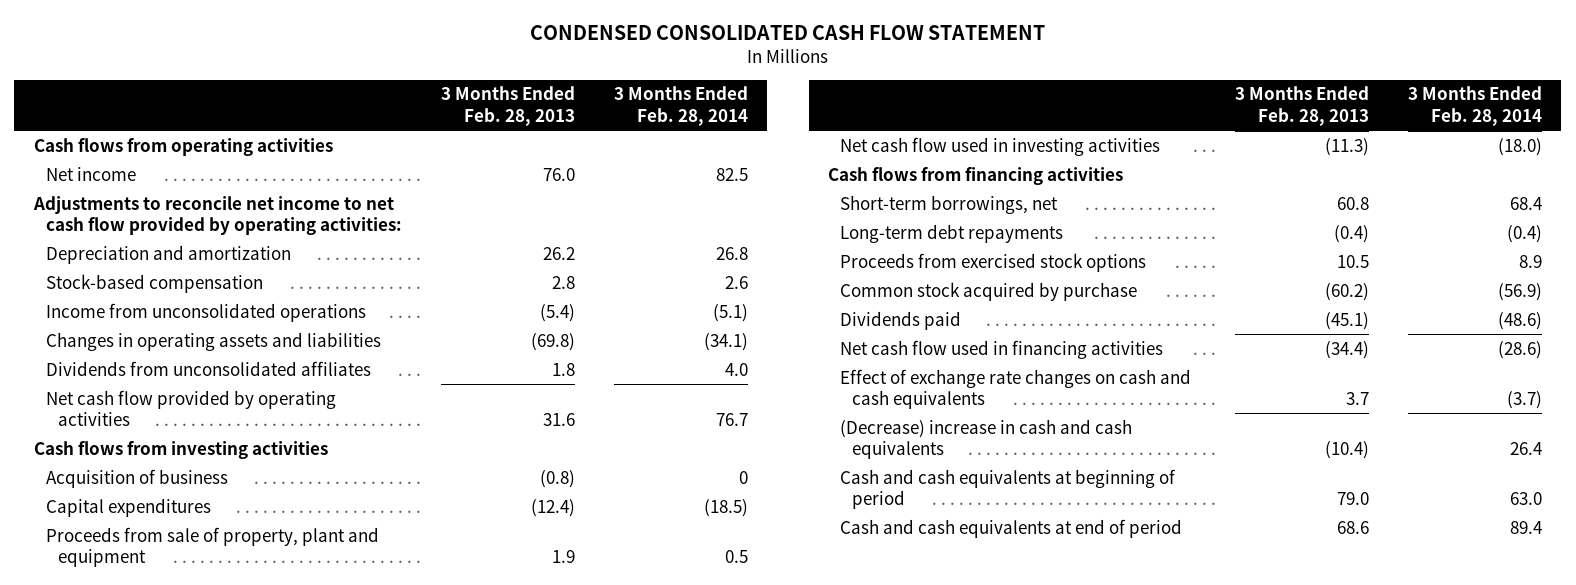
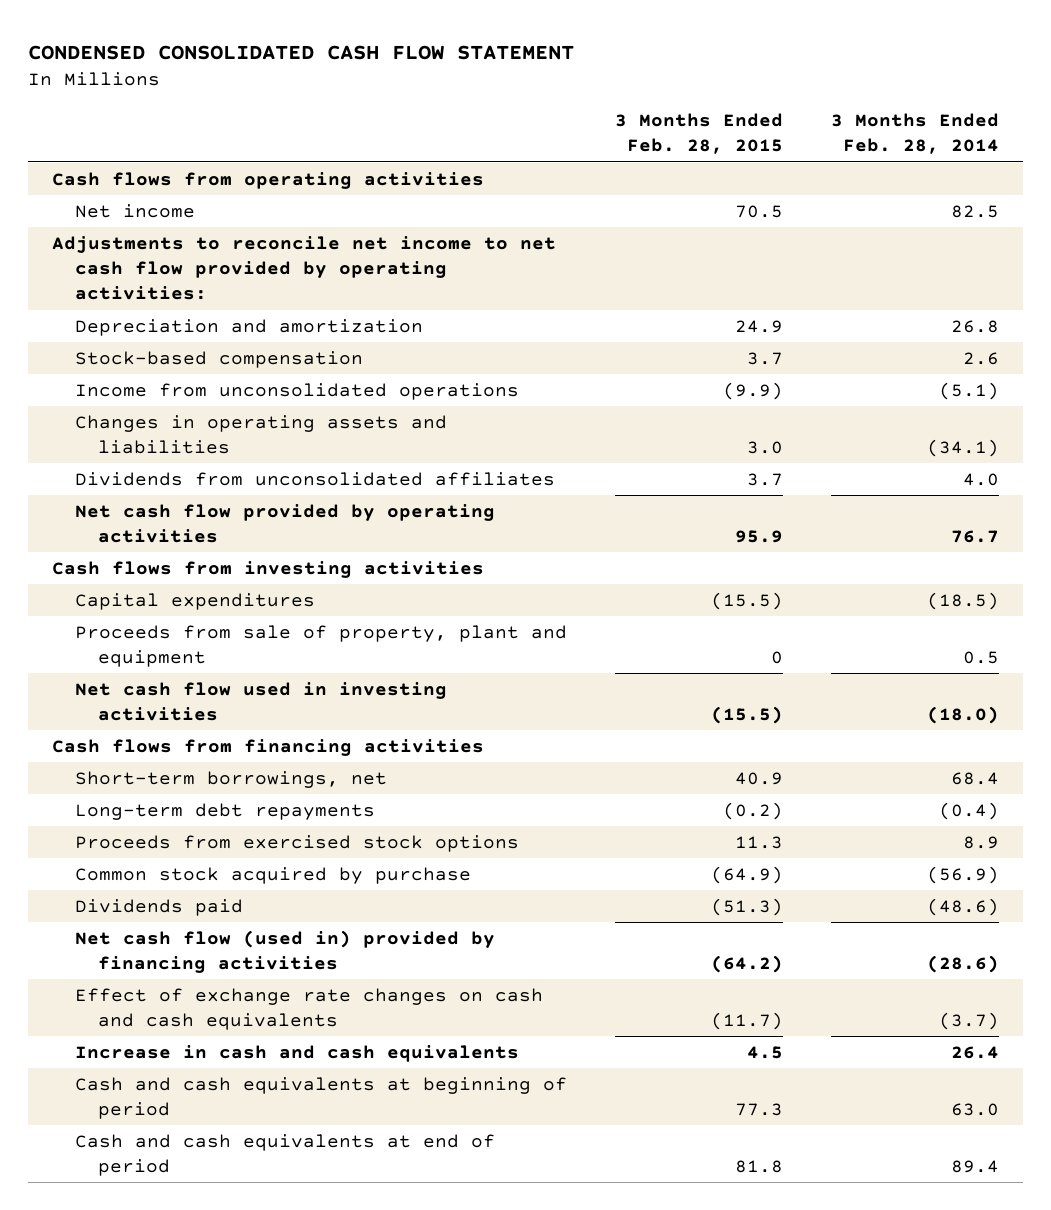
- | 3 Months Ended Feb. 28, 2013 | 3 Months Ended Feb. 28, 2014
+ | 3 Months Ended Feb. 28, 2015 | 3 Months Ended Feb. 28, 2014
- Acquisition of business | (0.8) | 0
- Net cash flow used in financing activities | (34.4) | (28.6)
+ Net cash flow (used in) provided by financing activities | (64.2) | (28.6)
- (Decrease) increase in cash and cash equivalents | (10.4) | 26.4
+ Increase in cash and cash equivalents | 4.5 | 26.4

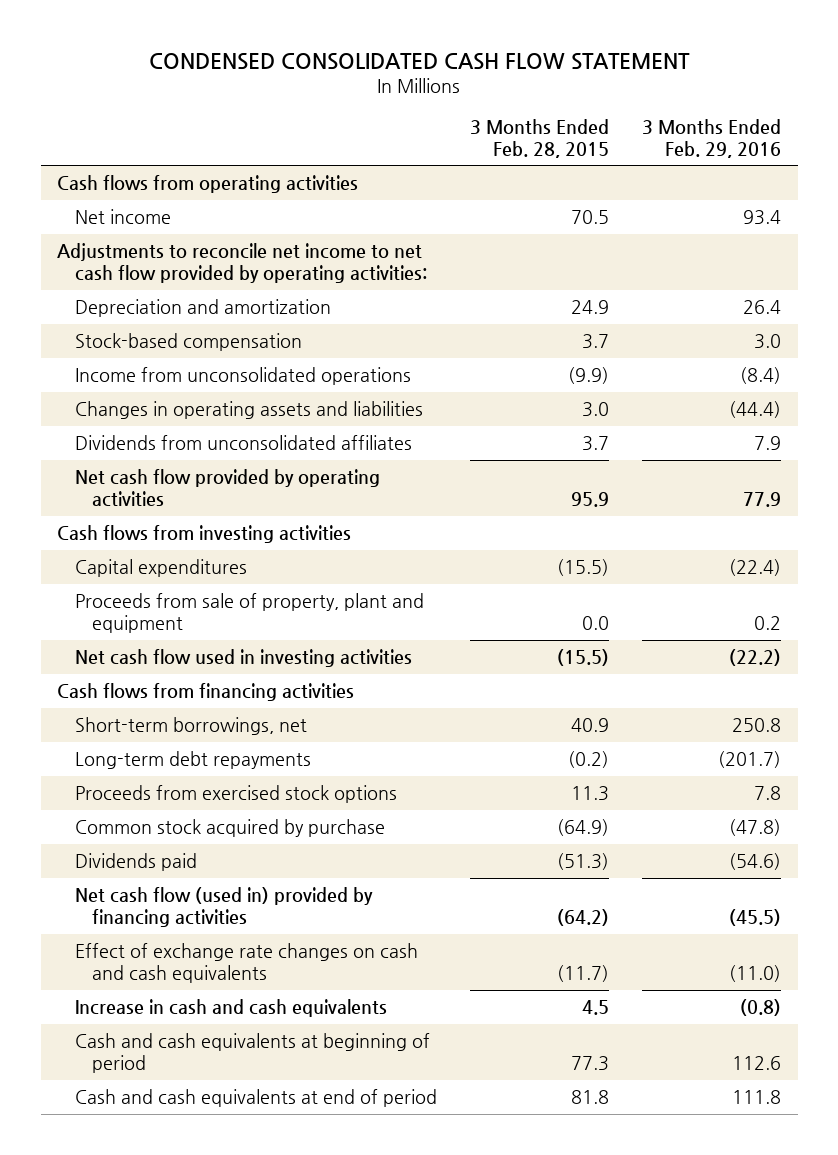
- | 3 Months Ended Feb. 28, 2015 | 3 Months Ended Feb. 28, 2014
+ | 3 Months Ended Feb. 28, 2015 | 3 Months Ended Feb. 29, 2016
- Proceeds from sale of property, plant and equipment | 0 | 0.5
+ Proceeds from sale of property, plant and equipment | 0.0 | 0.2

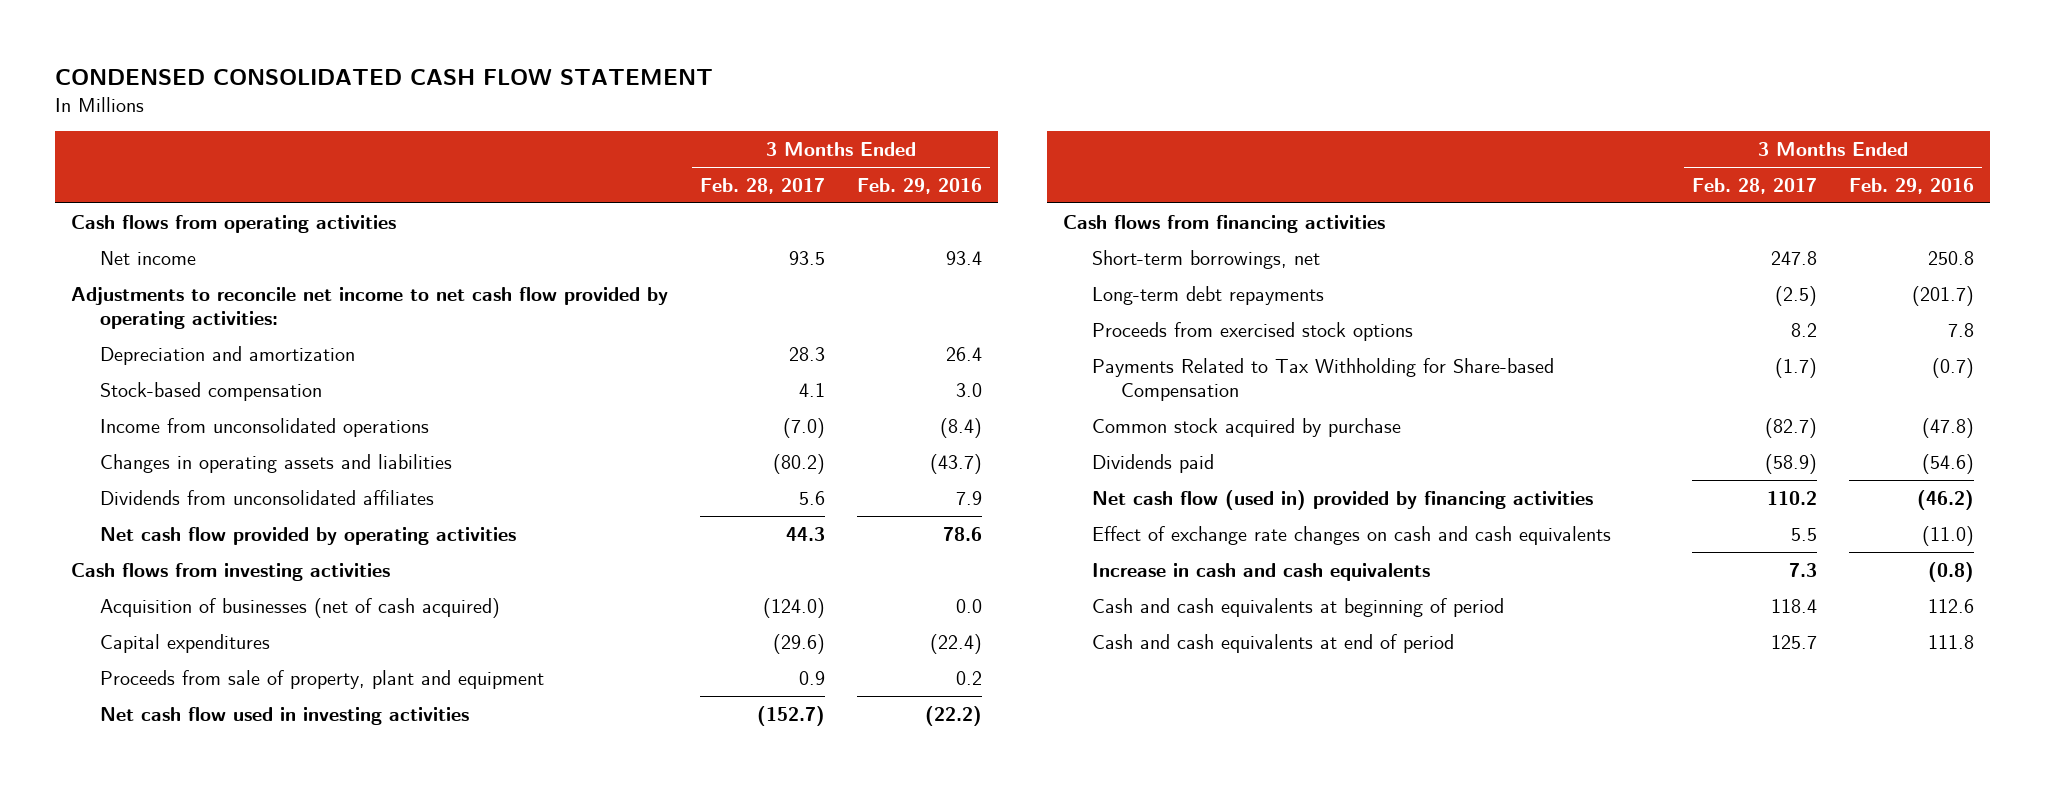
- | 3 Months Ended Feb. 28, 2015 | 3 Months Ended Feb. 29, 2016
+ | 3 Months Ended Feb. 28, 2017 | 3 Months Ended Feb. 29, 2016
- Changes in operating assets and liabilities | 3.0 | (44.4)
+ Changes in operating assets and liabilities | (80.2) | (43.7)
- Net cash flow provided by operating activities | 95.9 | 77.9
+ Net cash flow provided by operating activities | 44.3 | 78.6
+ Acquisition of businesses (net of cash acquired) | (124.0) | 0.0
+ Payments Related to Tax Withholding for Share-based Compensation | (1.7) | (0.7)
- Net cash flow (used in) provided by financing activities | (64.2) | (45.5)
+ Net cash flow (used in) provided by financing activities | 110.2 | (46.2)

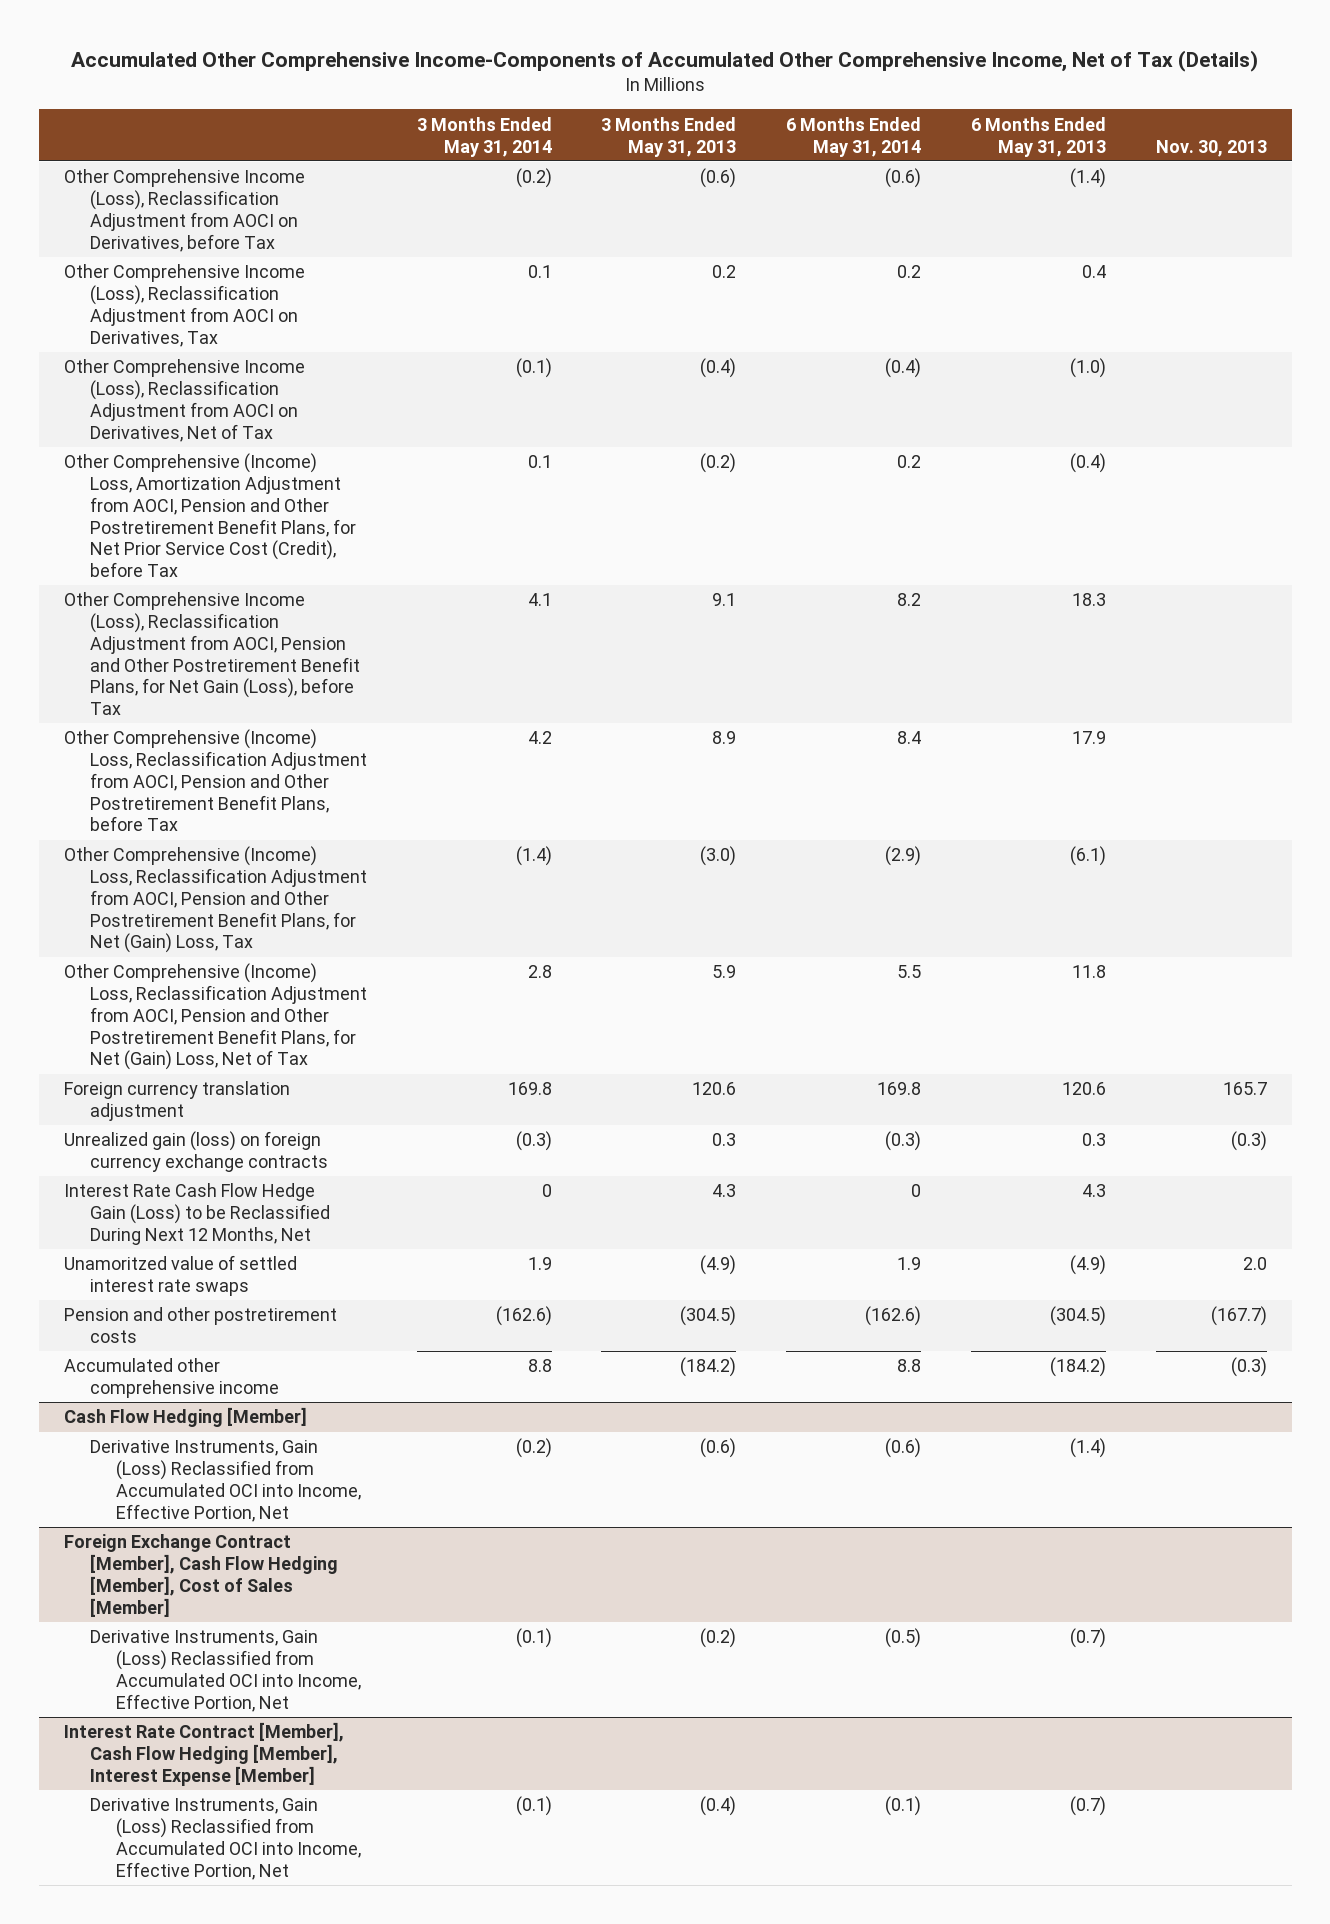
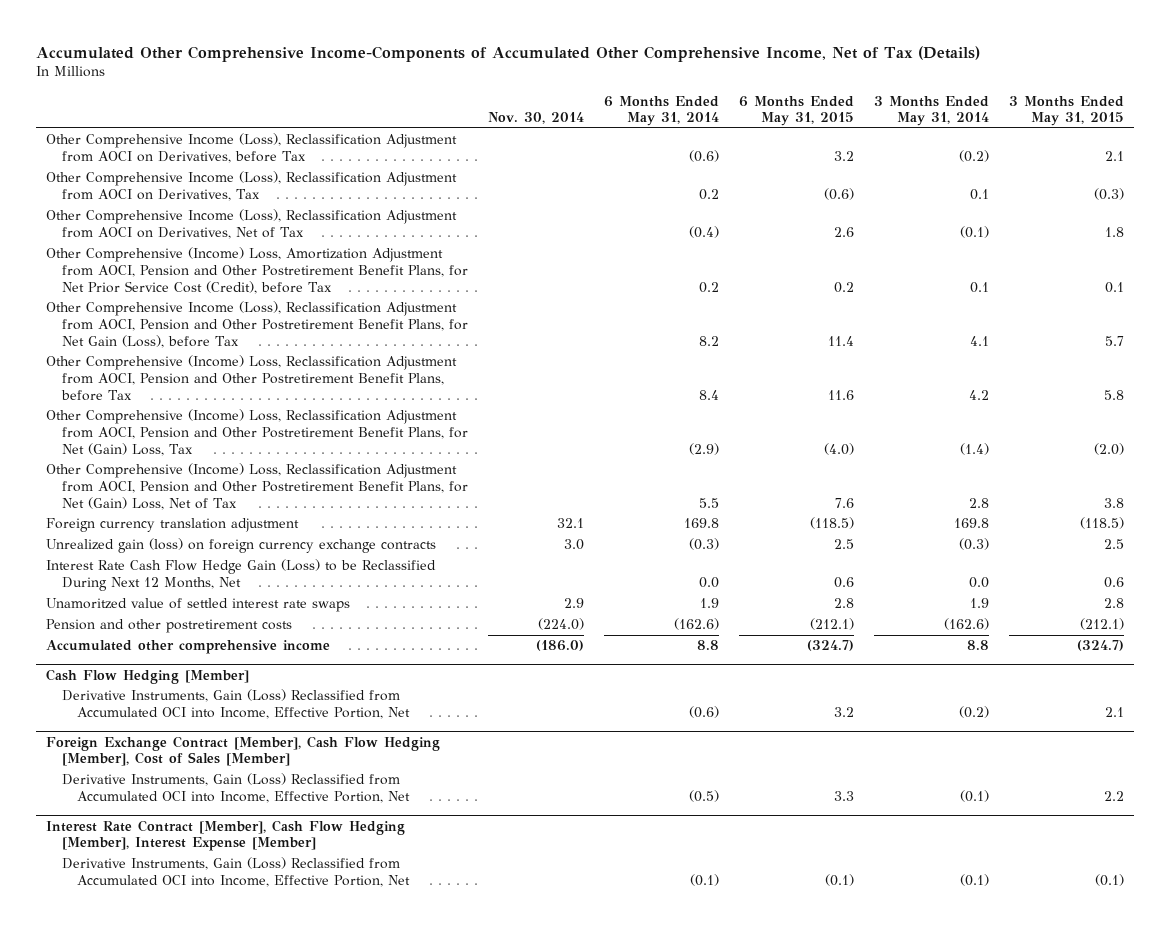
- | 3 Months Ended May 31, 2014 | 3 Months Ended May 31, 2013 | 6 Months Ended May 31, 2014 | 6 Months Ended May 31, 2013 | Nov. 30, 2013
+ | Nov. 30, 2014 | 6 Months Ended May 31, 2014 | 6 Months Ended May 31, 2015 | 3 Months Ended May 31, 2014 | 3 Months Ended May 31, 2015
- Interest Rate Cash Flow Hedge Gain (Loss) to be Reclassified During Next 12 Months, Net | 0 | 4.3 | 0 | 4.3 |
+ Interest Rate Cash Flow Hedge Gain (Loss) to be Reclassified During Next 12 Months, Net | | 0.0 | 0.6 | 0.0 | 0.6

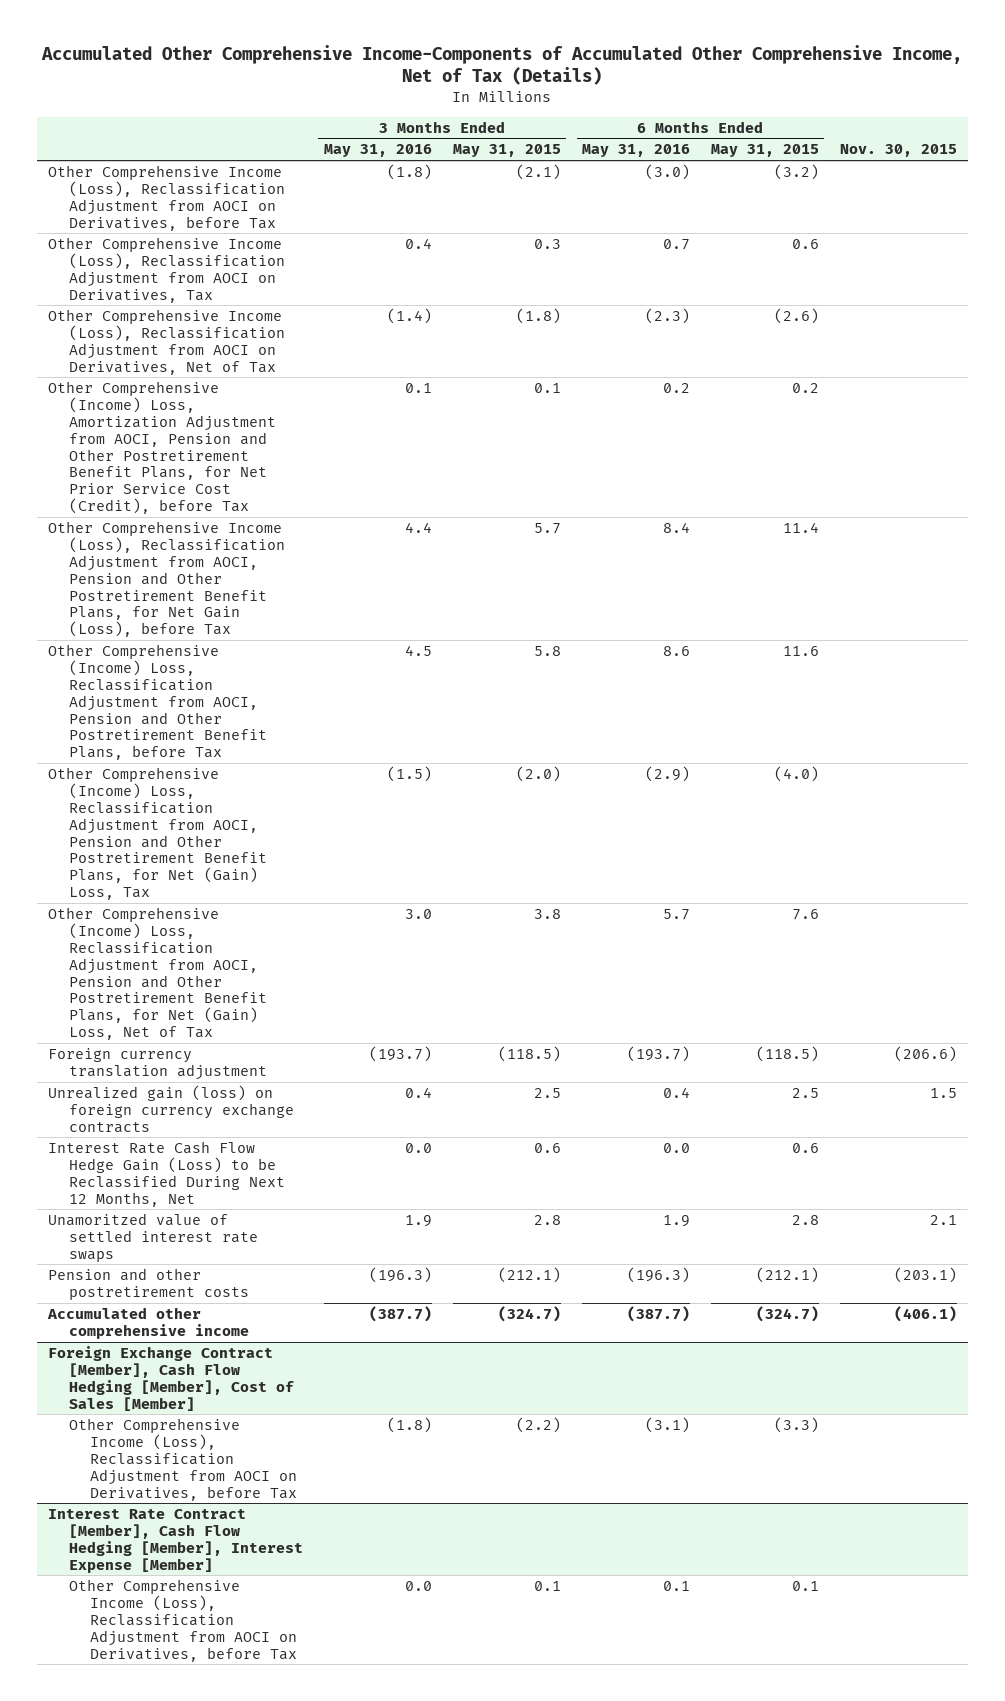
- | Nov. 30, 2014 | 6 Months Ended May 31, 2014 | 6 Months Ended May 31, 2015 | 3 Months Ended May 31, 2014 | 3 Months Ended May 31, 2015
+ | 3 Months Ended May 31, 2016 | 3 Months Ended May 31, 2015 | 6 Months Ended May 31, 2016 | 6 Months Ended May 31, 2015 | Nov. 30, 2015
- Other Comprehensive Income (Loss), Reclassification Adjustment from AOCI on Derivatives, before Tax | | (0.6) | 3.2 | (0.2) | 2.1
- Other Comprehensive Income (Loss), Reclassification Adjustment from AOCI on Derivatives, Tax | | 0.2 | (0.6) | 0.1 | (0.3)
- Other Comprehensive Income (Loss), Reclassification Adjustment from AOCI on Derivatives, Net of Tax | | (0.4) | 2.6 | (0.1) | 1.8
+ Other Comprehensive Income (Loss), Reclassification Adjustment from AOCI on Derivatives, before Tax | (1.8) | (2.1) | (3.0) | (3.2) |
+ Other Comprehensive Income (Loss), Reclassification Adjustment from AOCI on Derivatives, Tax | 0.4 | 0.3 | 0.7 | 0.6 |
+ Other Comprehensive Income (Loss), Reclassification Adjustment from AOCI on Derivatives, Net of Tax | (1.4) | (1.8) | (2.3) | (2.6) |
- Cash Flow Hedging [Member]
- Derivative Instruments, Gain (Loss) Reclassified from Accumulated OCI into Income, Effective Portion, Net | | (0.6) | 3.2 | (0.2) | 2.1
@ Foreign Exchange Contract [Member], Cash Flow Hedging [Member], Cost of Sales [Member]
- Derivative Instruments, Gain (Loss) Reclassified from Accumulated OCI into Income, Effective Portion, Net | | (0.5) | 3.3 | (0.1) | 2.2
+ Other Comprehensive Income (Loss), Reclassification Adjustment from AOCI on Derivatives, before Tax | (1.8) | (2.2) | (3.1) | (3.3) |
@ Interest Rate Contract [Member], Cash Flow Hedging [Member], Interest Expense [Member]
- Derivative Instruments, Gain (Loss) Reclassified from Accumulated OCI into Income, Effective Portion, Net | | (0.1) | (0.1) | (0.1) | (0.1)
+ Other Comprehensive Income (Loss), Reclassification Adjustment from AOCI on Derivatives, before Tax | 0.0 | 0.1 | 0.1 | 0.1 |

